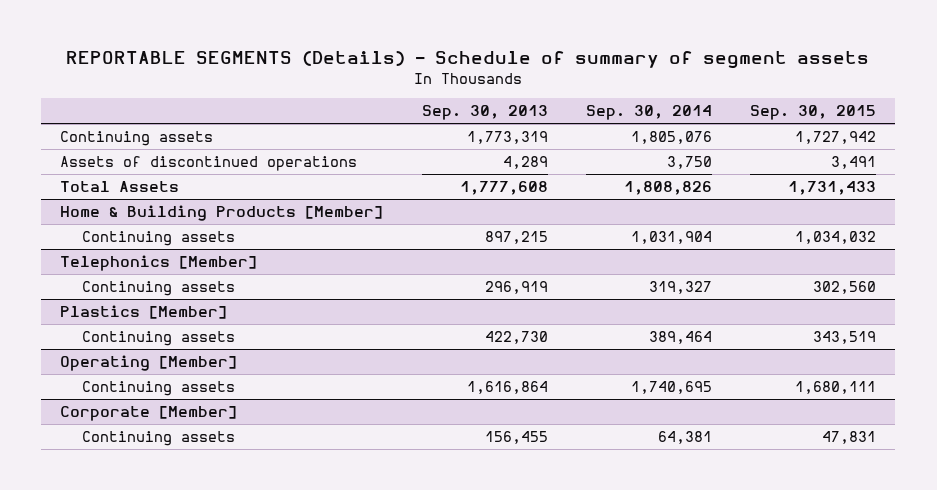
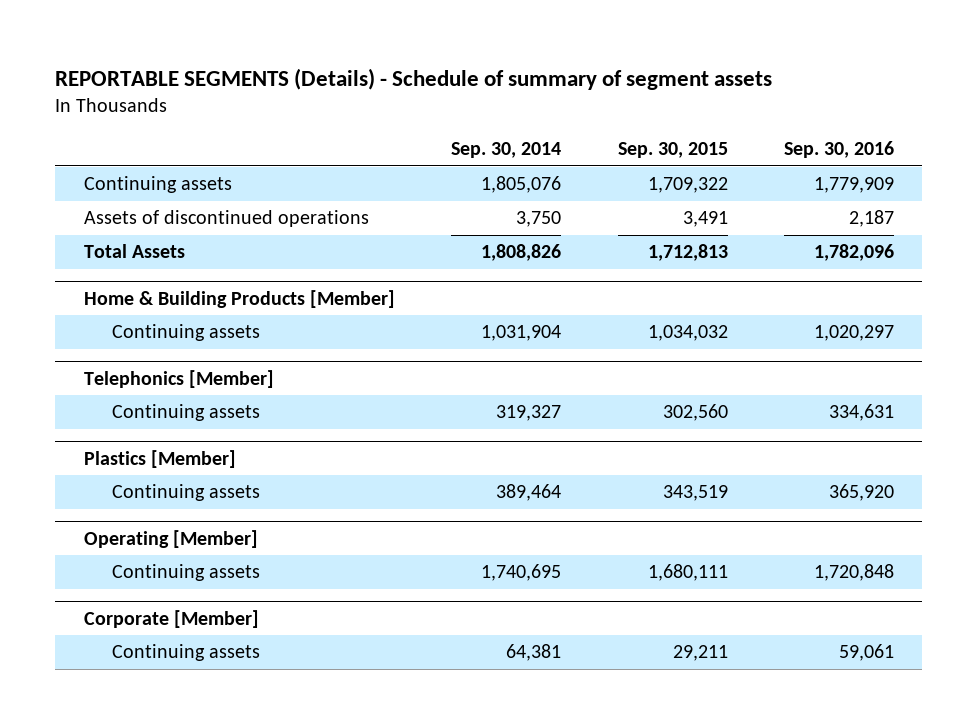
- | Sep. 30, 2013 | Sep. 30, 2014 | Sep. 30, 2015
+ | Sep. 30, 2014 | Sep. 30, 2015 | Sep. 30, 2016
- Continuing assets | 1,773,319 | 1,805,076 | 1,727,942
+ Continuing assets | 1,805,076 | 1,709,322 | 1,779,909
- Total Assets | 1,777,608 | 1,808,826 | 1,731,433
+ Total Assets | 1,808,826 | 1,712,813 | 1,782,096
@ Corporate [Member]
- Continuing assets | 156,455 | 64,381 | 47,831
+ Continuing assets | 64,381 | 29,211 | 59,061

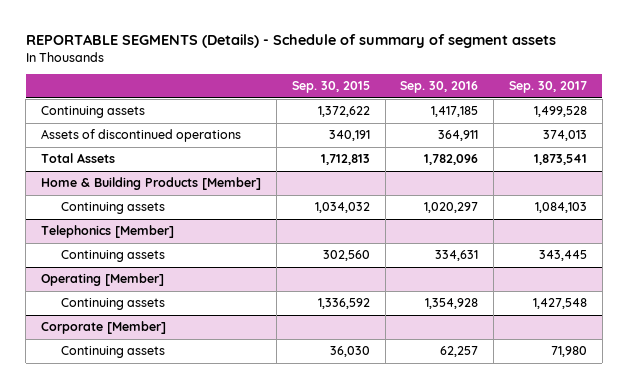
- | Sep. 30, 2014 | Sep. 30, 2015 | Sep. 30, 2016
+ | Sep. 30, 2015 | Sep. 30, 2016 | Sep. 30, 2017
- Continuing assets | 1,805,076 | 1,709,322 | 1,779,909
- Assets of discontinued operations | 3,750 | 3,491 | 2,187
+ Continuing assets | 1,372,622 | 1,417,185 | 1,499,528
+ Assets of discontinued operations | 340,191 | 364,911 | 374,013
- Plastics [Member]
- Continuing assets | 389,464 | 343,519 | 365,920
@ Operating [Member]
- Continuing assets | 1,740,695 | 1,680,111 | 1,720,848
+ Continuing assets | 1,336,592 | 1,354,928 | 1,427,548
@ Corporate [Member]
- Continuing assets | 64,381 | 29,211 | 59,061
+ Continuing assets | 36,030 | 62,257 | 71,980

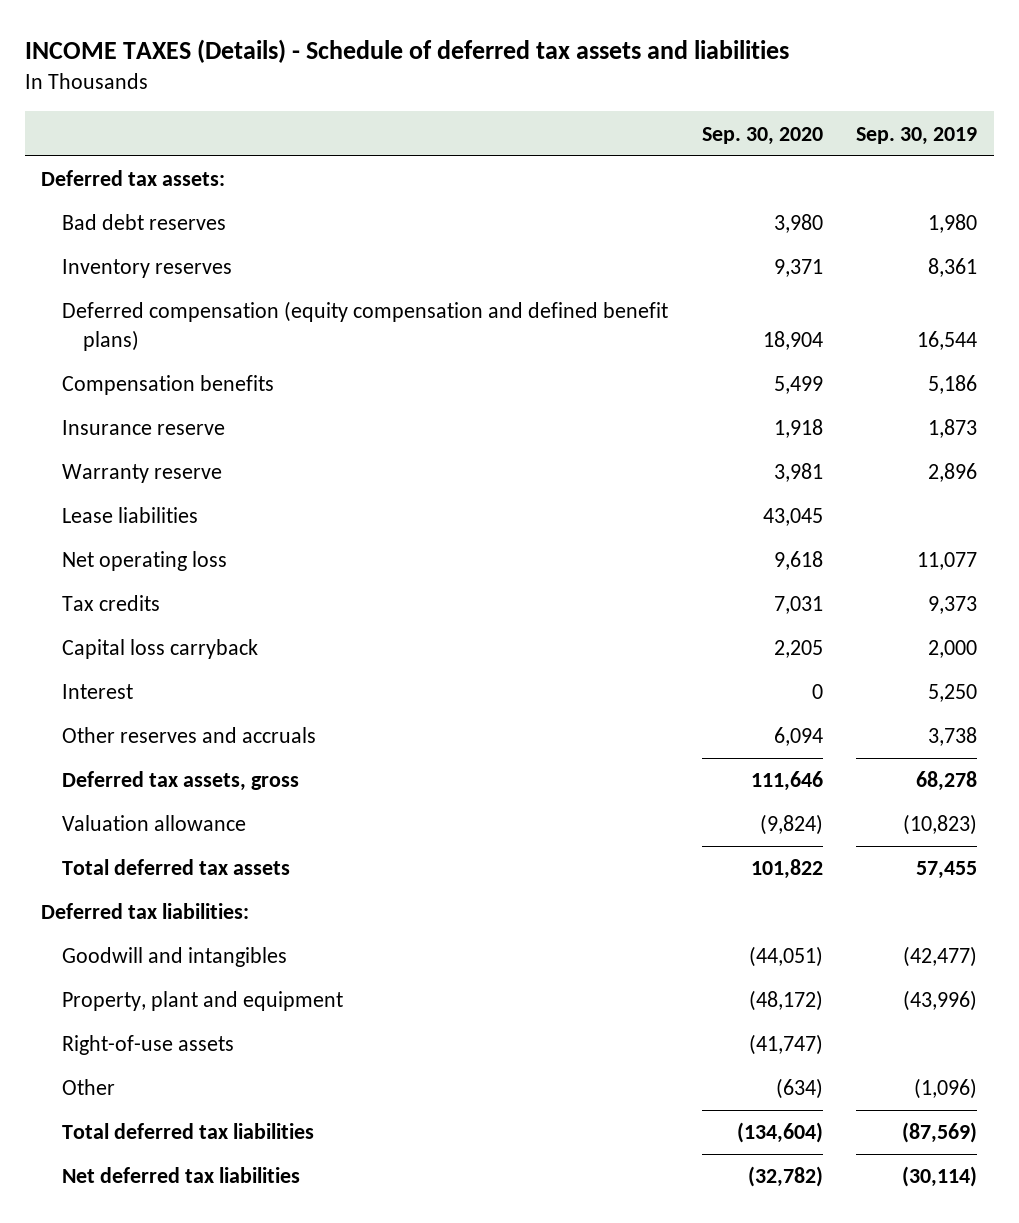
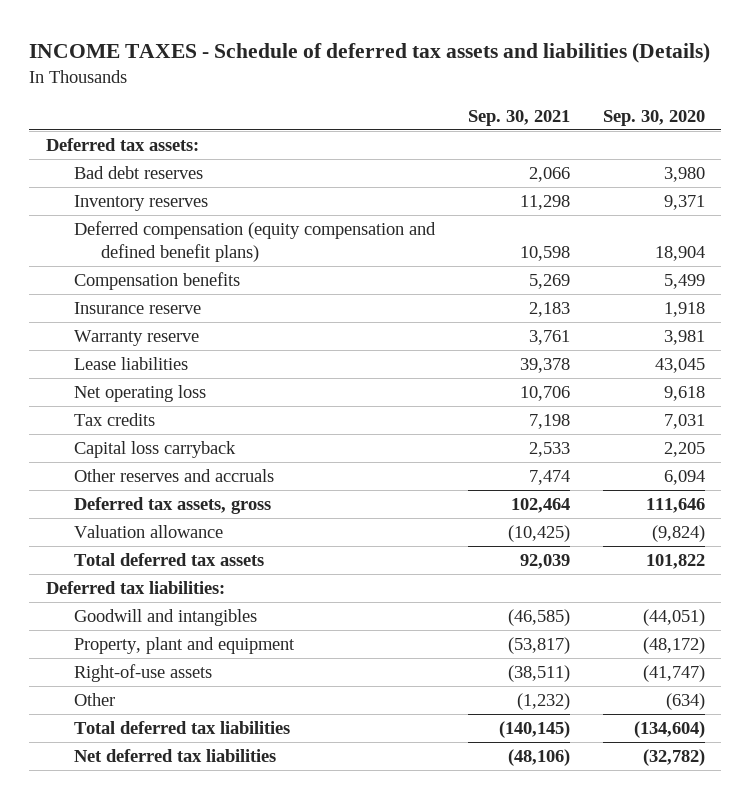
- INCOME TAXES (Details) - Schedule of deferred tax assets and liabilities
+ INCOME TAXES - Schedule of deferred tax assets and liabilities (Details)
- | Sep. 30, 2020 | Sep. 30, 2019
+ | Sep. 30, 2021 | Sep. 30, 2020
- Interest | 0 | 5,250

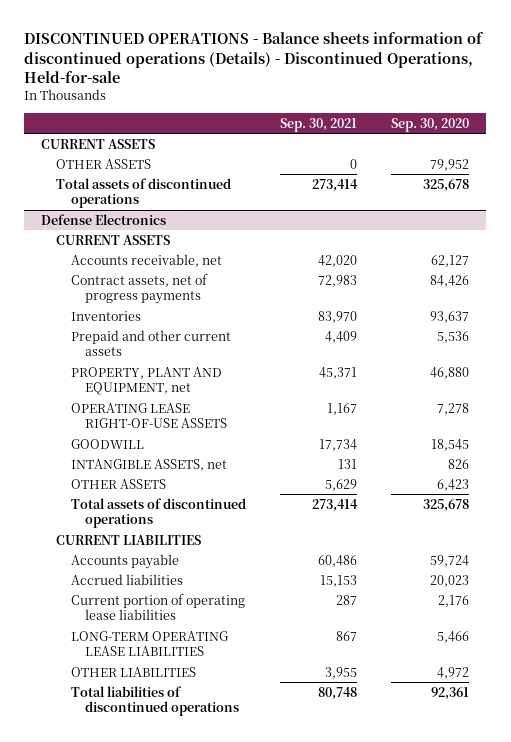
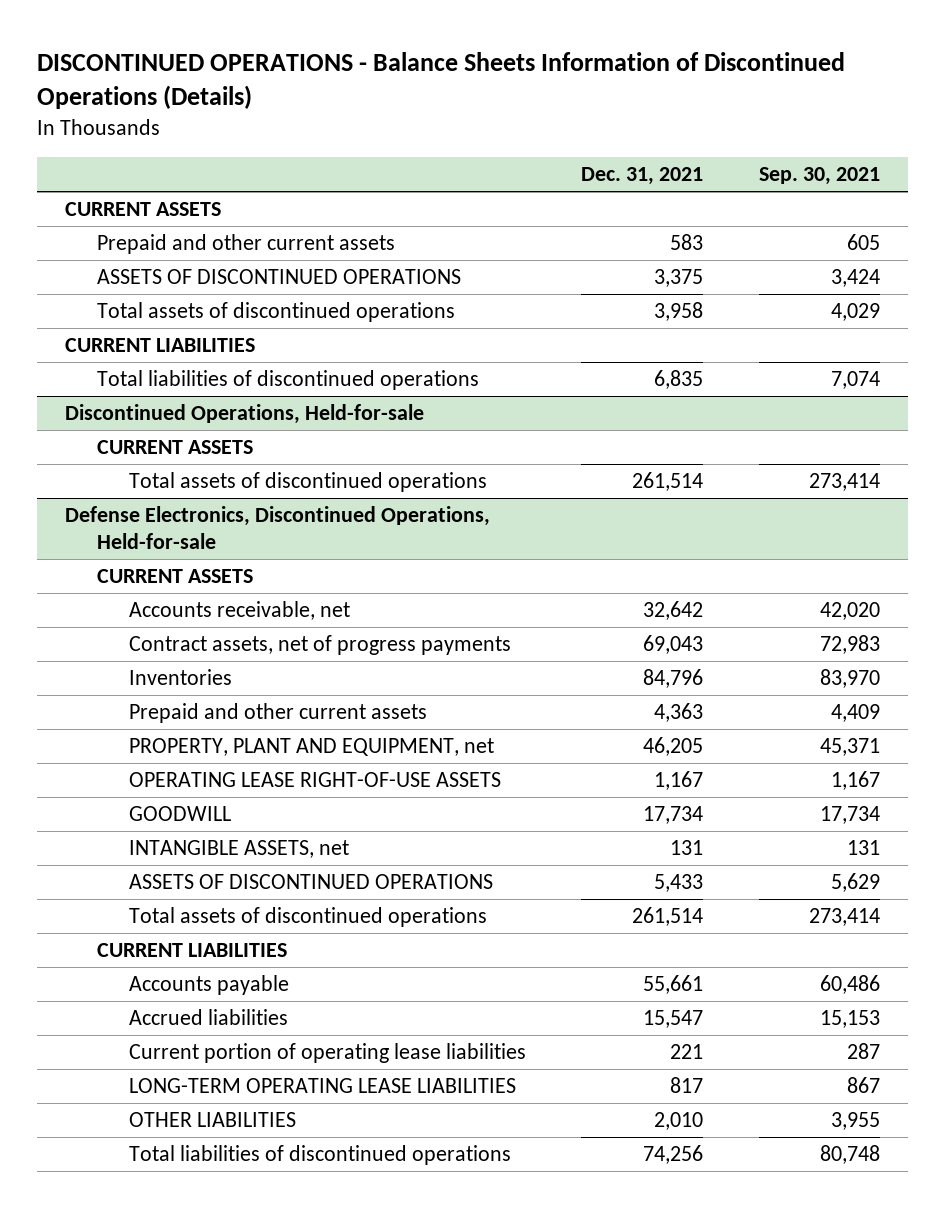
- DISCONTINUED OPERATIONS - Balance sheets information of discontinued operations (Details) - Discontinued Operations, Held-for-sale
+ DISCONTINUED OPERATIONS - Balance Sheets Information of Discontinued Operations (Details)
- | Sep. 30, 2021 | Sep. 30, 2020
+ | Dec. 31, 2021 | Sep. 30, 2021
- OTHER ASSETS | 0 | 79,952
+ Prepaid and other current assets | 583 | 605
+ ASSETS OF DISCONTINUED OPERATIONS | 3,375 | 3,424
+ Total assets of discontinued operations | 3,958 | 4,029
+ CURRENT LIABILITIES
+ Total liabilities of discontinued operations | 6,835 | 7,074
+ Discontinued Operations, Held-for-sale
+ CURRENT ASSETS
- Defense Electronics
+ Defense Electronics, Discontinued Operations, Held-for-sale
- OTHER ASSETS | 5,629 | 6,423
+ ASSETS OF DISCONTINUED OPERATIONS | 5,433 | 5,629

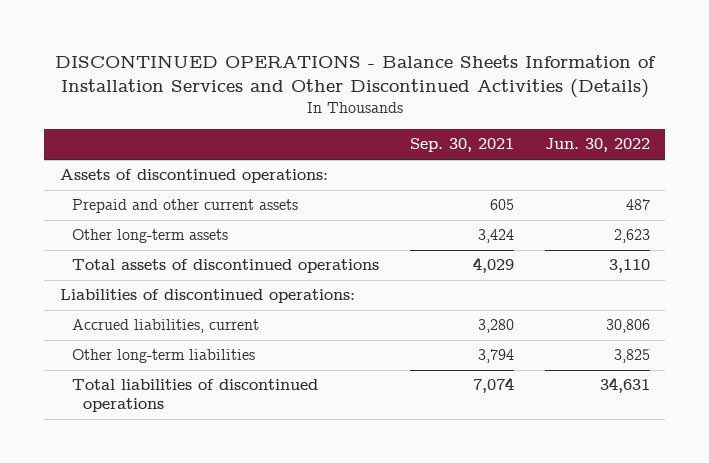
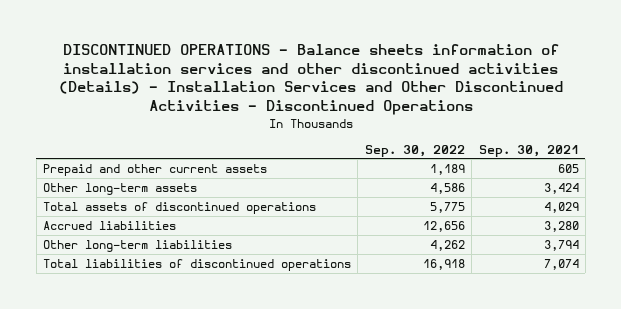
- DISCONTINUED OPERATIONS - Balance Sheets Information of Installation Services and Other Discontinued Activities (Details)
+ DISCONTINUED OPERATIONS - Balance sheets information of installation services and other discontinued activities (Details) - Installation Services and Other Discontinued Activities - Discontinued Operations
- | Sep. 30, 2021 | Jun. 30, 2022
+ | Sep. 30, 2022 | Sep. 30, 2021
- Assets of discontinued operations:
- Liabilities of discontinued operations:
- Accrued liabilities, current | 3,280 | 30,806
+ Accrued liabilities | 12,656 | 3,280

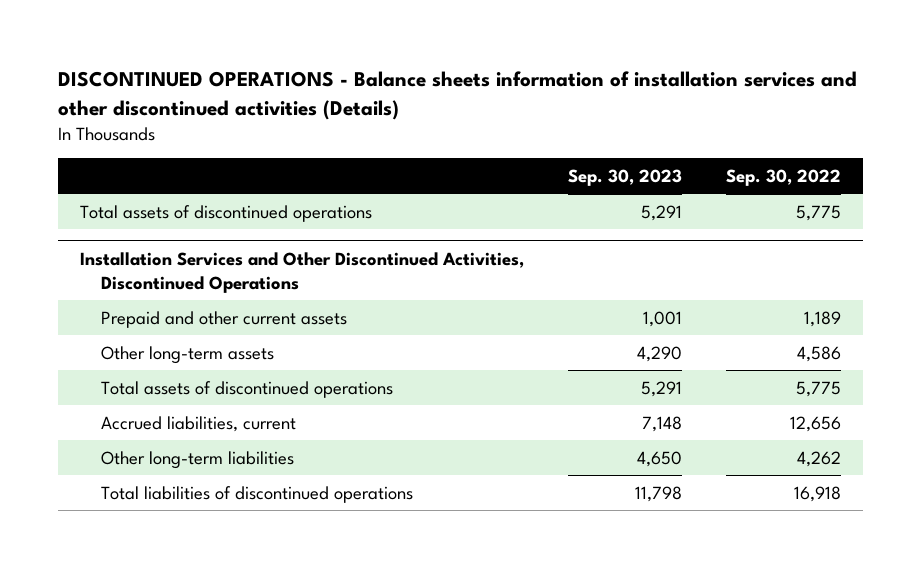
- DISCONTINUED OPERATIONS - Balance sheets information of installation services and other discontinued activities (Details) - Installation Services and Other Discontinued Activities - Discontinued Operations
+ DISCONTINUED OPERATIONS - Balance sheets information of installation services and other discontinued activities (Details)
- | Sep. 30, 2022 | Sep. 30, 2021
+ | Sep. 30, 2023 | Sep. 30, 2022
+ Total assets of discontinued operations | 5,291 | 5,775
+ Installation Services and Other Discontinued Activities, Discontinued Operations
- Accrued liabilities | 12,656 | 3,280
+ Accrued liabilities, current | 7,148 | 12,656

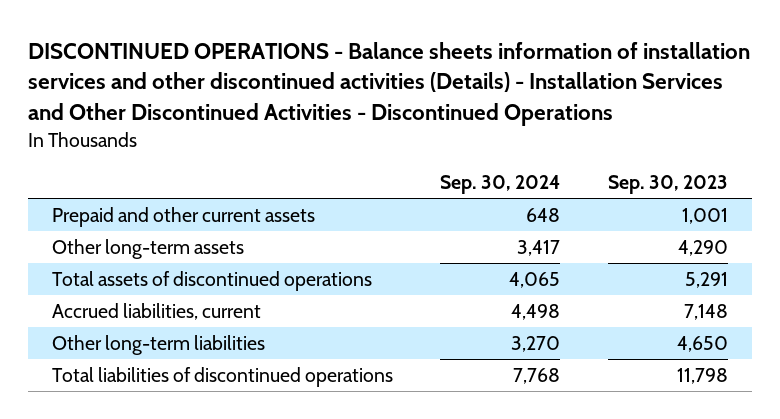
- DISCONTINUED OPERATIONS - Balance sheets information of installation services and other discontinued activities (Details)
+ DISCONTINUED OPERATIONS - Balance sheets information of installation services and other discontinued activities (Details) - Installation Services and Other Discontinued Activities - Discontinued Operations
- | Sep. 30, 2023 | Sep. 30, 2022
+ | Sep. 30, 2024 | Sep. 30, 2023
- Total assets of discontinued operations | 5,291 | 5,775
- Installation Services and Other Discontinued Activities, Discontinued Operations

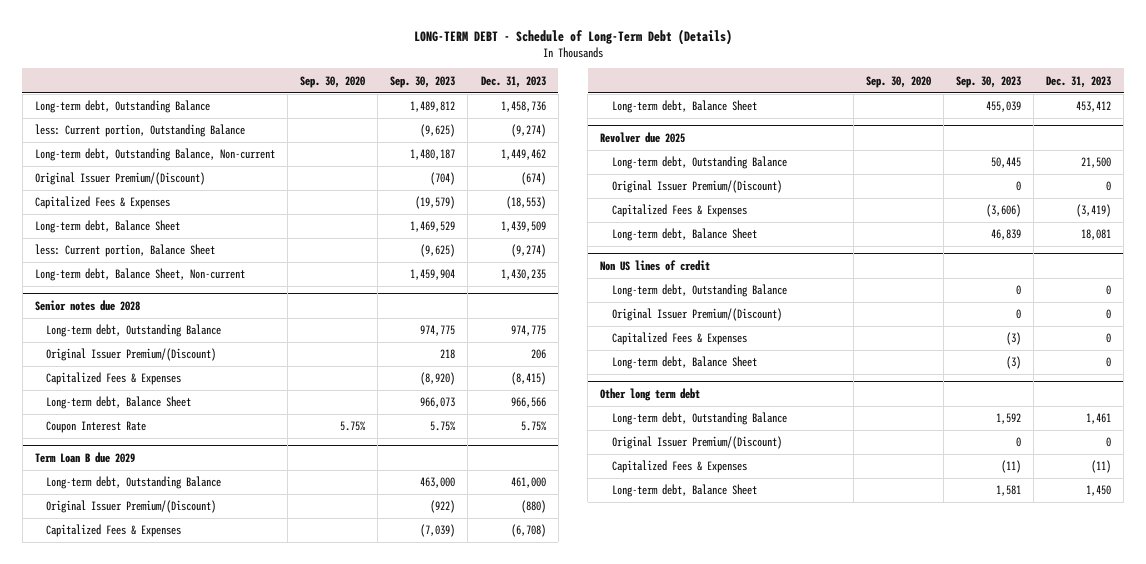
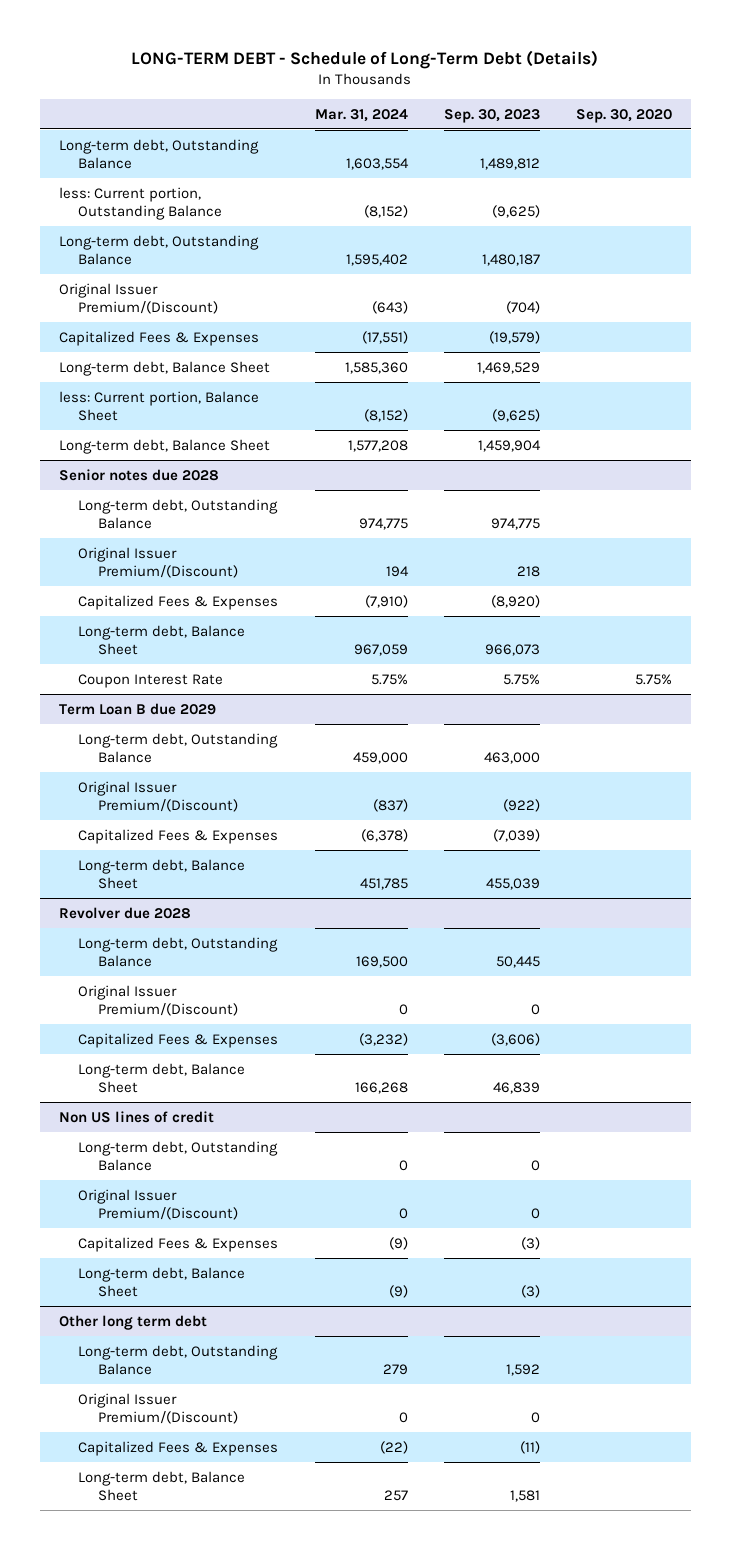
- | Sep. 30, 2020 | Sep. 30, 2023 | Dec. 31, 2023
+ | Mar. 31, 2024 | Sep. 30, 2023 | Sep. 30, 2020
- Long-term debt, Outstanding Balance, Non-current | | 1,480,187 | 1,449,462
+ Long-term debt, Outstanding Balance | 1,595,402 | 1,480,187 |
- Long-term debt, Balance Sheet, Non-current | | 1,459,904 | 1,430,235
+ Long-term debt, Balance Sheet | 1,577,208 | 1,459,904 |
- Revolver due 2025
+ Revolver due 2028

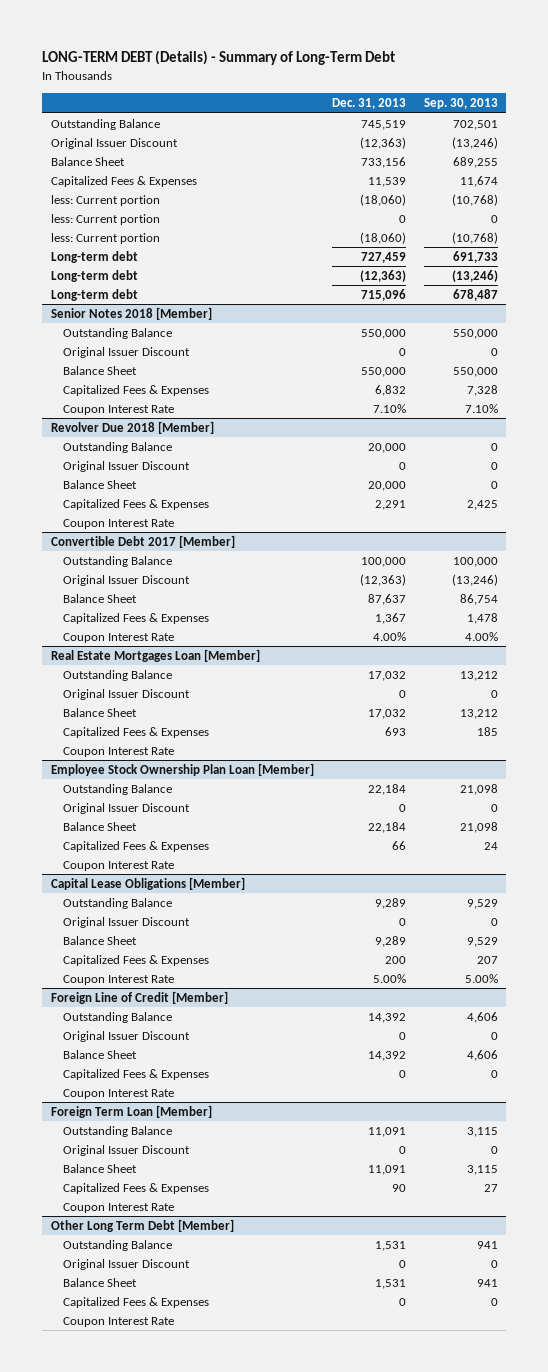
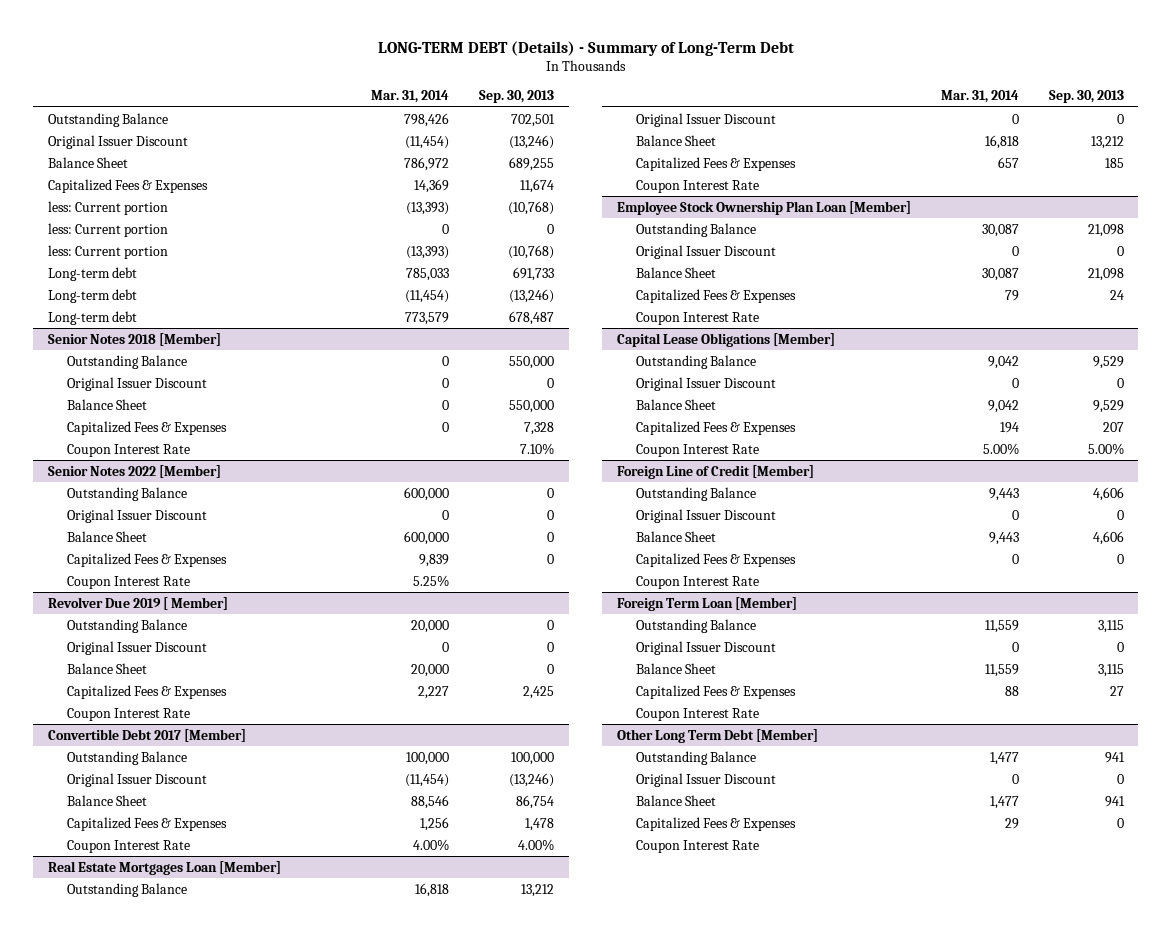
- | Dec. 31, 2013 | Sep. 30, 2013
+ | Mar. 31, 2014 | Sep. 30, 2013
- Revolver Due 2018 [Member]
+ Senior Notes 2022 [Member]
+ Capitalized Fees & Expenses | 9,839 | 0
+ Coupon Interest Rate | 5.25% |
+ Revolver Due 2019 [ Member]
+ Outstanding Balance | 20,000 | 0
+ Original Issuer Discount | 0 | 0
+ Balance Sheet | 20,000 | 0

